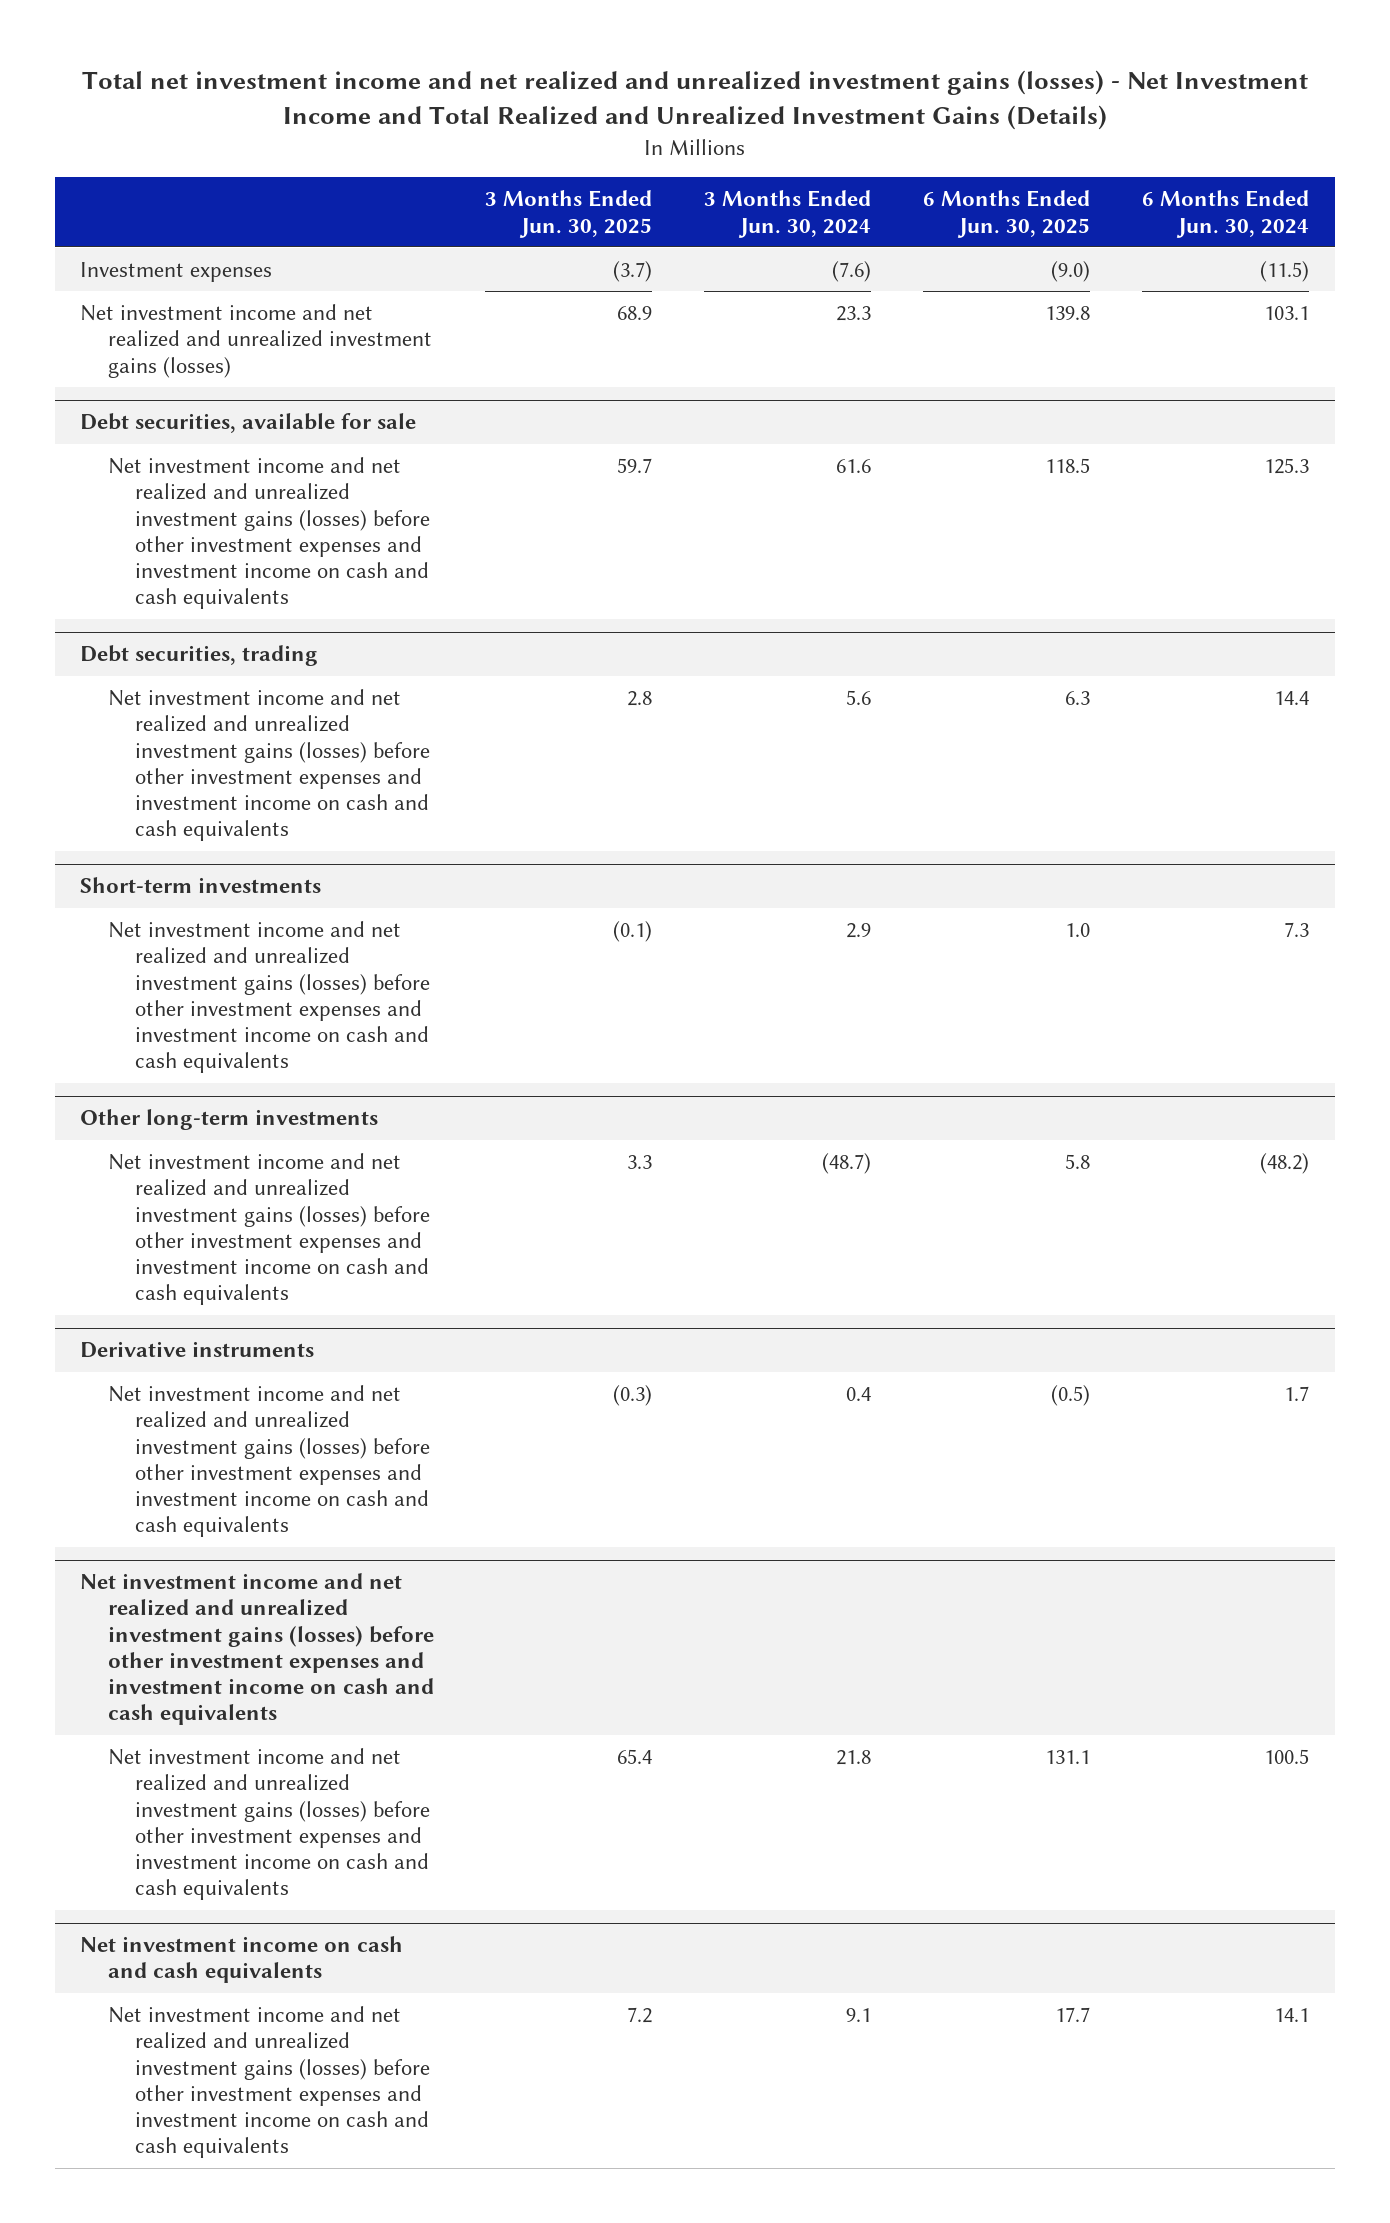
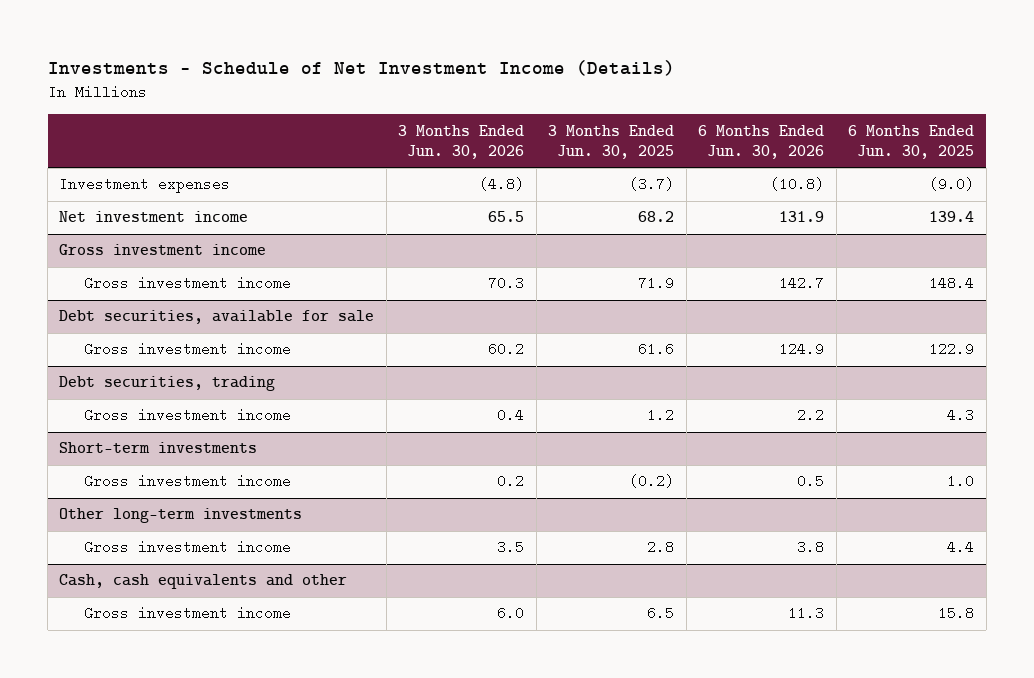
- Total net investment income and net realized and unrealized investment gains (losses) - Net Investment Income and Total Realized and Unrealized Investment Gains (Details)
+ Investments - Schedule of Net Investment Income (Details)
- | 3 Months Ended Jun. 30, 2025 | 3 Months Ended Jun. 30, 2024 | 6 Months Ended Jun. 30, 2025 | 6 Months Ended Jun. 30, 2024
+ | 3 Months Ended Jun. 30, 2026 | 3 Months Ended Jun. 30, 2025 | 6 Months Ended Jun. 30, 2026 | 6 Months Ended Jun. 30, 2025
- Net investment income and net realized and unrealized investment gains (losses) | 68.9 | 23.3 | 139.8 | 103.1
+ Net investment income | 65.5 | 68.2 | 131.9 | 139.4
+ Gross investment income
+ Gross investment income | 70.3 | 71.9 | 142.7 | 148.4
@ Debt securities, available for sale
- Net investment income and net realized and unrealized investment gains (losses) before other investment expenses and investment income on cash and cash equivalents | 59.7 | 61.6 | 118.5 | 125.3
+ Gross investment income | 60.2 | 61.6 | 124.9 | 122.9
@ Debt securities, trading
- Net investment income and net realized and unrealized investment gains (losses) before other investment expenses and investment income on cash and cash equivalents | 2.8 | 5.6 | 6.3 | 14.4
+ Gross investment income | 0.4 | 1.2 | 2.2 | 4.3
@ Short-term investments
- Net investment income and net realized and unrealized investment gains (losses) before other investment expenses and investment income on cash and cash equivalents | (0.1) | 2.9 | 1.0 | 7.3
+ Gross investment income | 0.2 | (0.2) | 0.5 | 1.0
@ Other long-term investments
- Net investment income and net realized and unrealized investment gains (losses) before other investment expenses and investment income on cash and cash equivalents | 3.3 | (48.7) | 5.8 | (48.2)
- Derivative instruments
- Net investment income and net realized and unrealized investment gains (losses) before other investment expenses and investment income on cash and cash equivalents | (0.3) | 0.4 | (0.5) | 1.7
- Net investment income and net realized and unrealized investment gains (losses) before other investment expenses and investment income on cash and cash equivalents
- Net investment income and net realized and unrealized investment gains (losses) before other investment expenses and investment income on cash and cash equivalents | 65.4 | 21.8 | 131.1 | 100.5
- Net investment income on cash and cash equivalents
- Net investment income and net realized and unrealized investment gains (losses) before other investment expenses and investment income on cash and cash equivalents | 7.2 | 9.1 | 17.7 | 14.1
@ Other long-term investments
+ Gross investment income | 3.5 | 2.8 | 3.8 | 4.4
+ Cash, cash equivalents and other
+ Gross investment income | 6.0 | 6.5 | 11.3 | 15.8

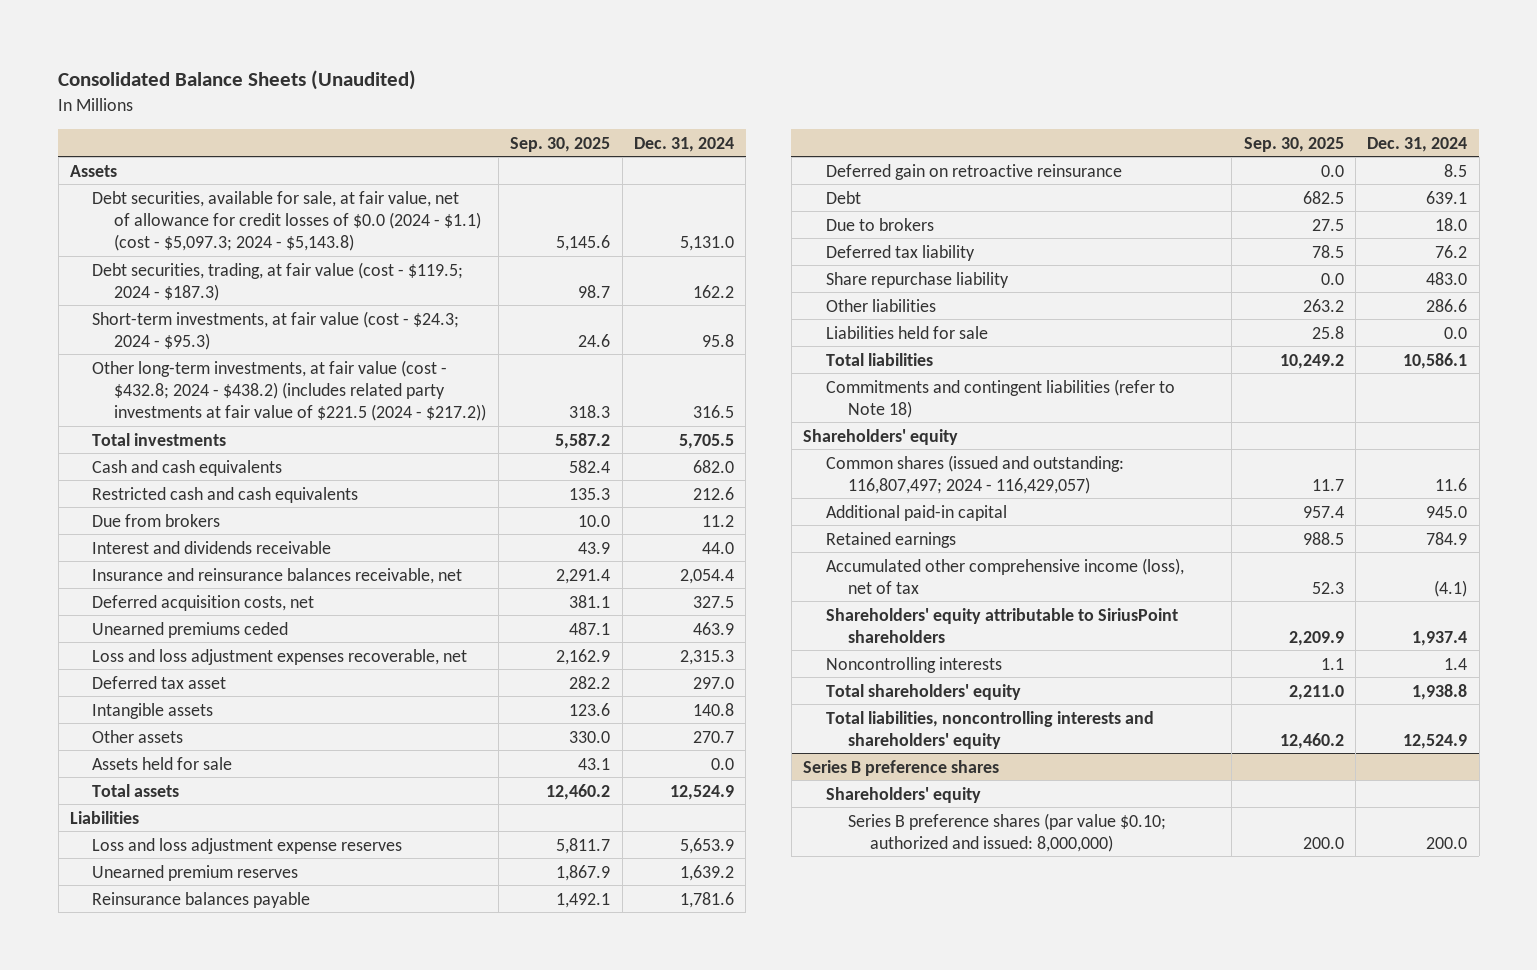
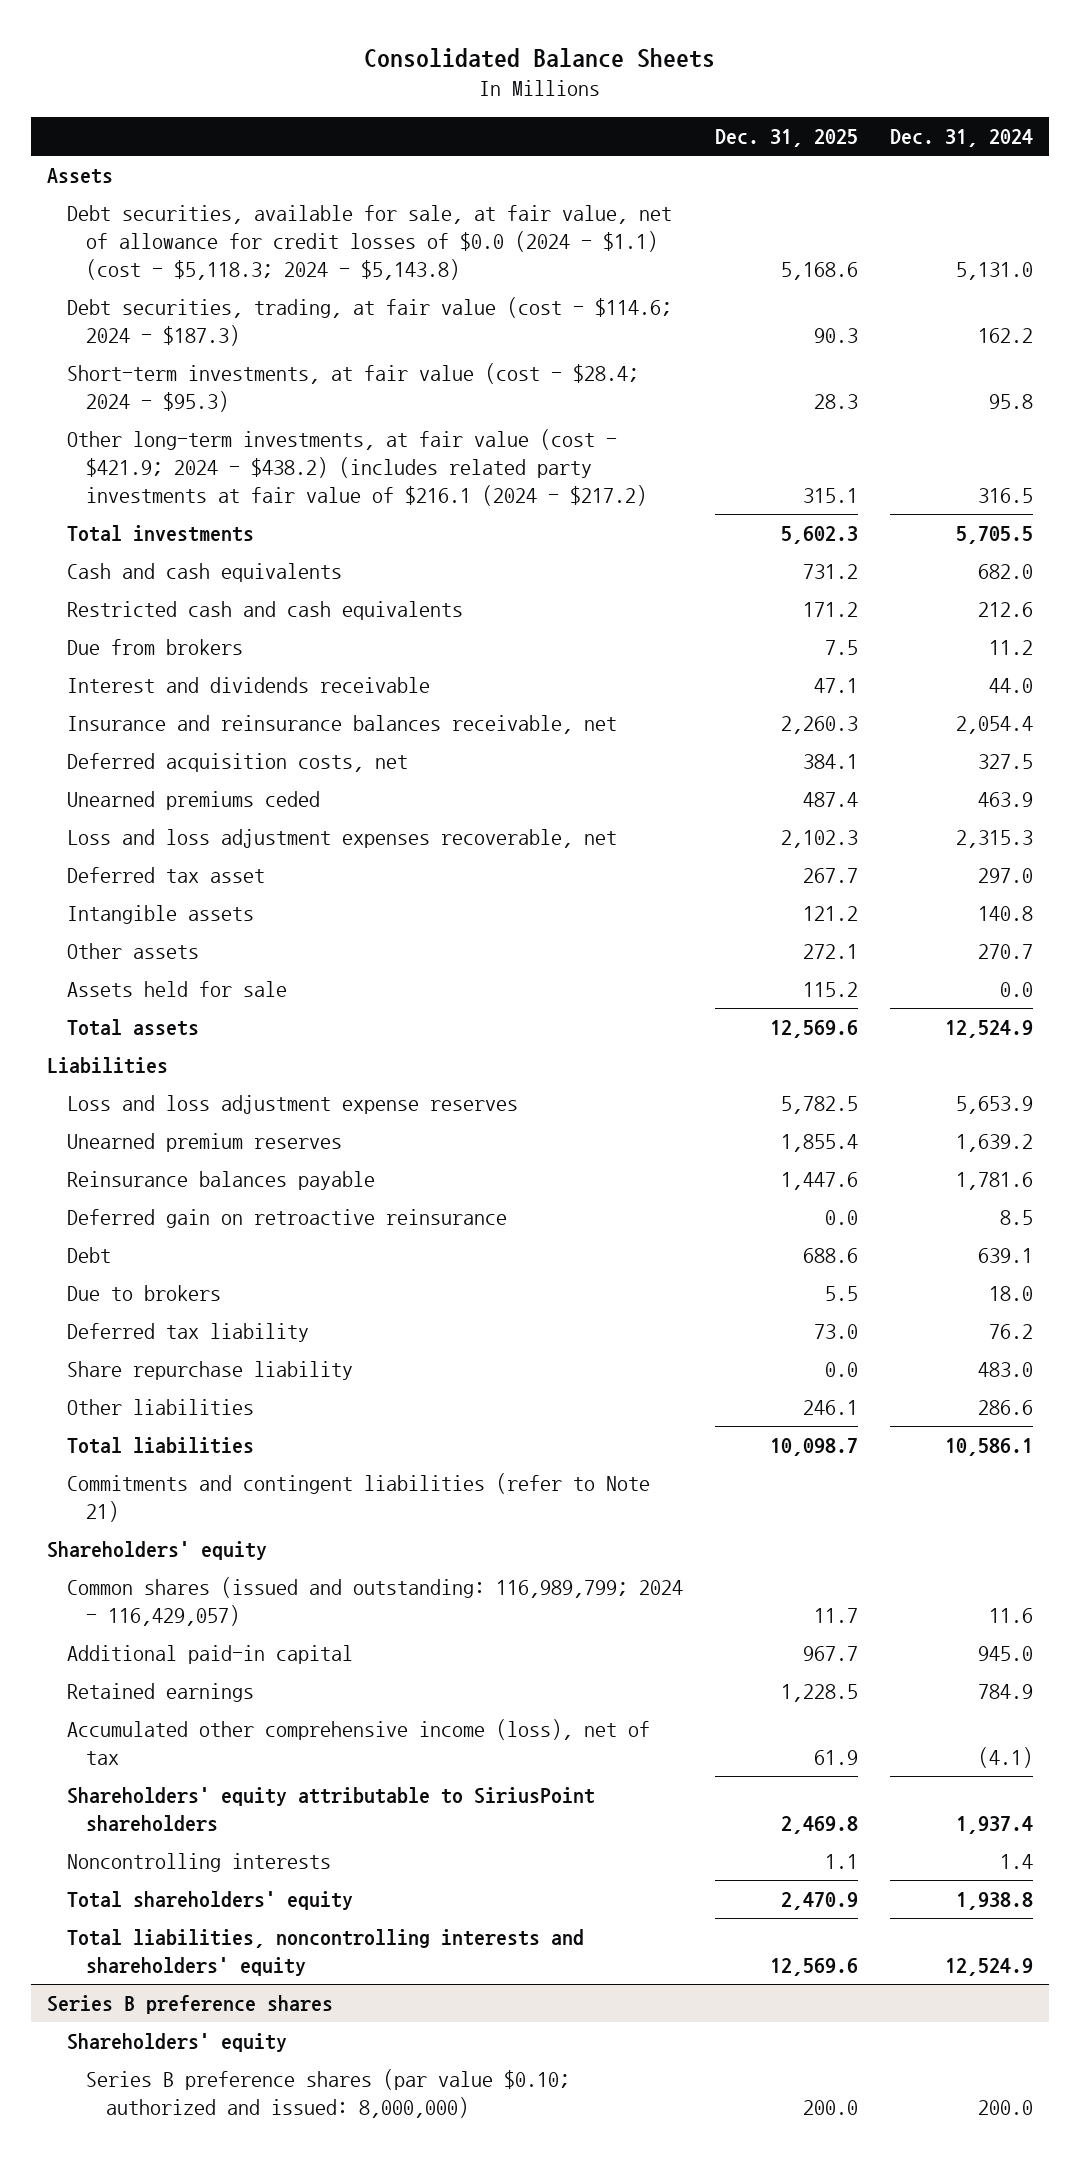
- Consolidated Balance Sheets (Unaudited)
+ Consolidated Balance Sheets
- | Sep. 30, 2025 | Dec. 31, 2024
+ | Dec. 31, 2025 | Dec. 31, 2024
- Debt securities, available for sale, at fair value, net of allowance for credit losses of $0.0 (2024 - $1.1) (cost - $5,097.3; 2024 - $5,143.8) | 5,145.6 | 5,131.0
- Debt securities, trading, at fair value (cost - $119.5; 2024 - $187.3) | 98.7 | 162.2
- Short-term investments, at fair value (cost - $24.3; 2024 - $95.3) | 24.6 | 95.8
- Other long-term investments, at fair value (cost - $432.8; 2024 - $438.2) (includes related party investments at fair value of $221.5 (2024 - $217.2)) | 318.3 | 316.5
+ Debt securities, available for sale, at fair value, net of allowance for credit losses of $0.0 (2024 - $1.1) (cost - $5,118.3; 2024 - $5,143.8) | 5,168.6 | 5,131.0
+ Debt securities, trading, at fair value (cost - $114.6; 2024 - $187.3) | 90.3 | 162.2
+ Short-term investments, at fair value (cost - $28.4; 2024 - $95.3) | 28.3 | 95.8
+ Other long-term investments, at fair value (cost - $421.9; 2024 - $438.2) (includes related party investments at fair value of $216.1 (2024 - $217.2) | 315.1 | 316.5
- Liabilities held for sale | 25.8 | 0.0
- Commitments and contingent liabilities (refer to Note 18)
+ Commitments and contingent liabilities (refer to Note 21)
- Common shares (issued and outstanding: 116,807,497; 2024 - 116,429,057) | 11.7 | 11.6
+ Common shares (issued and outstanding: 116,989,799; 2024 - 116,429,057) | 11.7 | 11.6

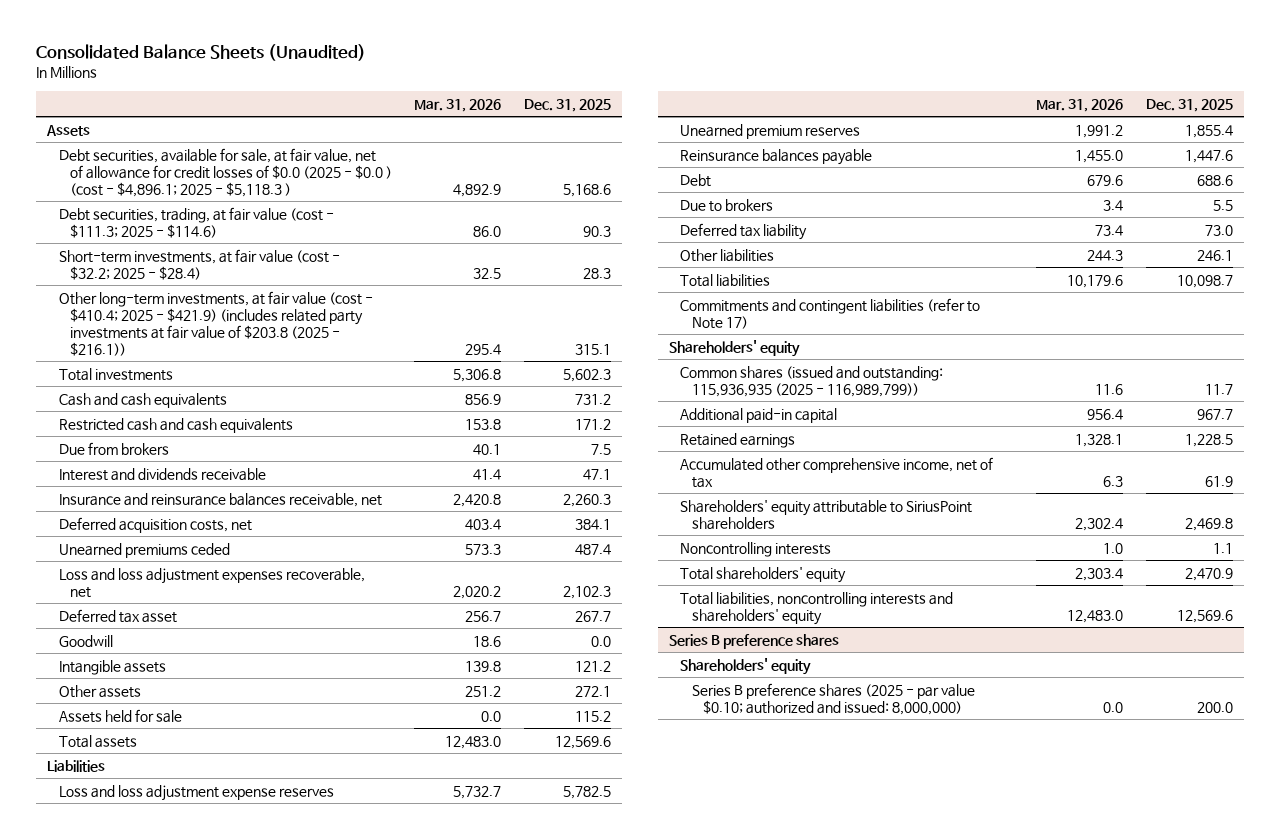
- Consolidated Balance Sheets
+ Consolidated Balance Sheets (Unaudited)
- | Dec. 31, 2025 | Dec. 31, 2024
+ | Mar. 31, 2026 | Dec. 31, 2025
- Debt securities, available for sale, at fair value, net of allowance for credit losses of $0.0 (2024 - $1.1) (cost - $5,118.3; 2024 - $5,143.8) | 5,168.6 | 5,131.0
- Debt securities, trading, at fair value (cost - $114.6; 2024 - $187.3) | 90.3 | 162.2
- Short-term investments, at fair value (cost - $28.4; 2024 - $95.3) | 28.3 | 95.8
- Other long-term investments, at fair value (cost - $421.9; 2024 - $438.2) (includes related party investments at fair value of $216.1 (2024 - $217.2) | 315.1 | 316.5
+ Debt securities, available for sale, at fair value, net of allowance for credit losses of $0.0 (2025 - $0.0 ) (cost - $4,896.1; 2025 - $5,118.3 ) | 4,892.9 | 5,168.6
+ Debt securities, trading, at fair value (cost - $111.3; 2025 - $114.6) | 86.0 | 90.3
+ Short-term investments, at fair value (cost - $32.2; 2025 - $28.4) | 32.5 | 28.3
+ Other long-term investments, at fair value (cost - $410.4; 2025 - $421.9) (includes related party investments at fair value of $203.8 (2025 - $216.1)) | 295.4 | 315.1
+ Goodwill | 18.6 | 0.0
- Deferred gain on retroactive reinsurance | 0.0 | 8.5
- Share repurchase liability | 0.0 | 483.0
- Commitments and contingent liabilities (refer to Note 21)
+ Commitments and contingent liabilities (refer to Note 17)
- Common shares (issued and outstanding: 116,989,799; 2024 - 116,429,057) | 11.7 | 11.6
+ Common shares (issued and outstanding: 115,936,935 (2025 - 116,989,799)) | 11.6 | 11.7
- Accumulated other comprehensive income (loss), net of tax | 61.9 | (4.1)
+ Accumulated other comprehensive income, net of tax | 6.3 | 61.9
@ Series B preference shares
- Series B preference shares (par value $0.10; authorized and issued: 8,000,000) | 200.0 | 200.0
+ Series B preference shares (2025 - par value $0.10; authorized and issued: 8,000,000) | 0.0 | 200.0

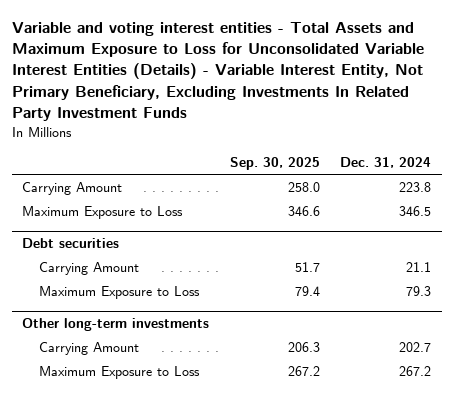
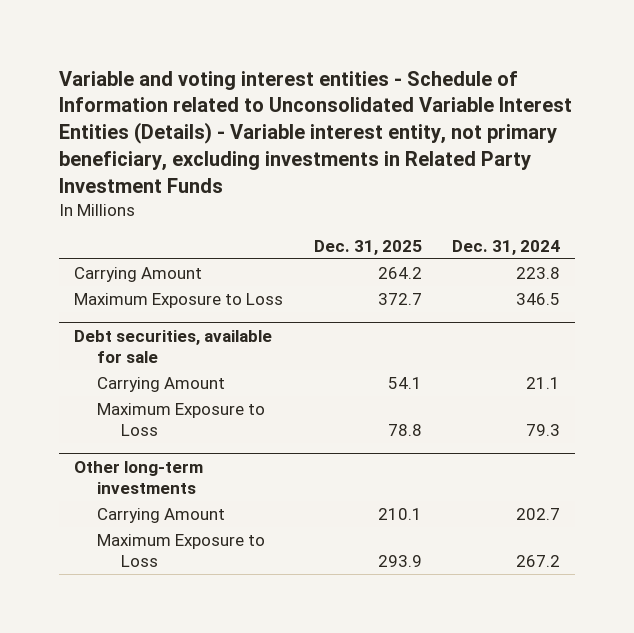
- Variable and voting interest entities - Total Assets and Maximum Exposure to Loss for Unconsolidated Variable Interest Entities (Details) - Variable Interest Entity, Not Primary Beneficiary, Excluding Investments In Related Party Investment Funds
+ Variable and voting interest entities - Schedule of Information related to Unconsolidated Variable Interest Entities (Details) - Variable interest entity, not primary beneficiary, excluding investments in Related Party Investment Funds
- | Sep. 30, 2025 | Dec. 31, 2024
+ | Dec. 31, 2025 | Dec. 31, 2024
- Debt securities
+ Debt securities, available for sale

